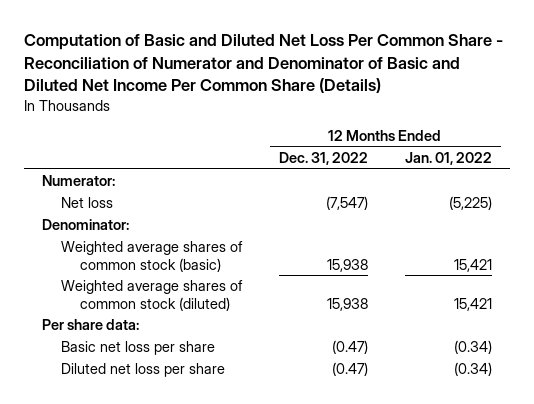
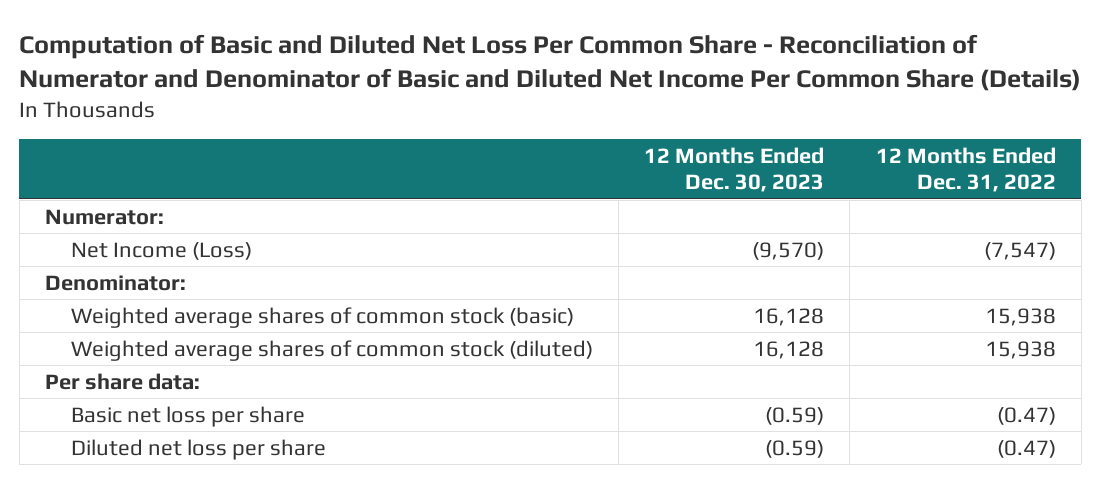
- | 12 Months Ended Dec. 31, 2022 | 12 Months Ended Jan. 01, 2022
+ | 12 Months Ended Dec. 30, 2023 | 12 Months Ended Dec. 31, 2022
- Net loss | (7,547) | (5,225)
+ Net Income (Loss) | (9,570) | (7,547)

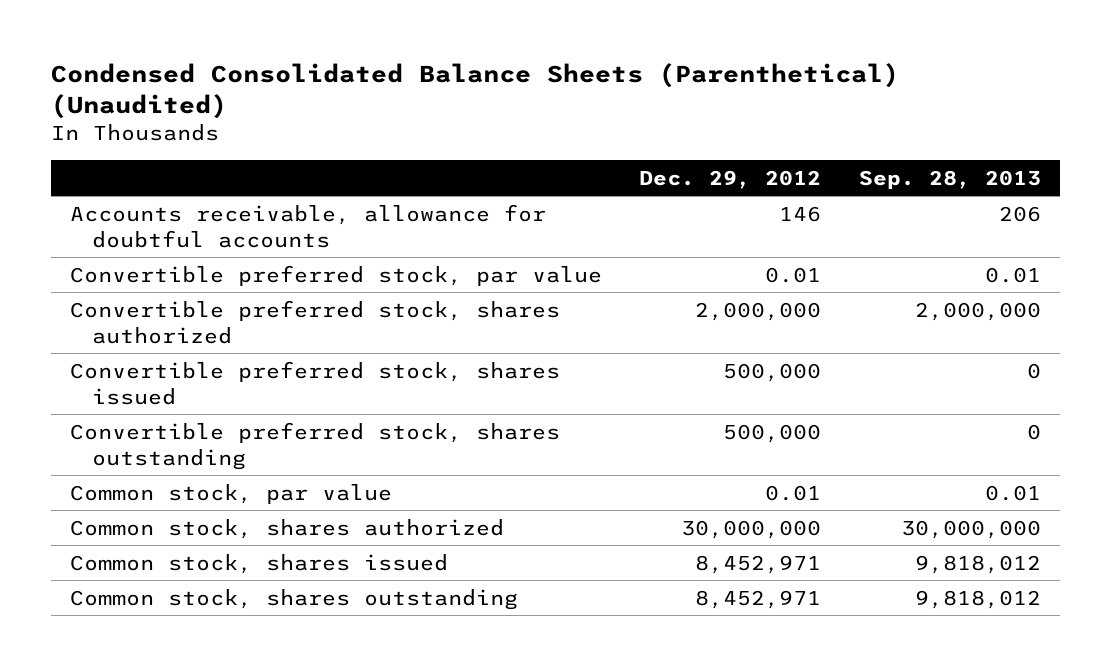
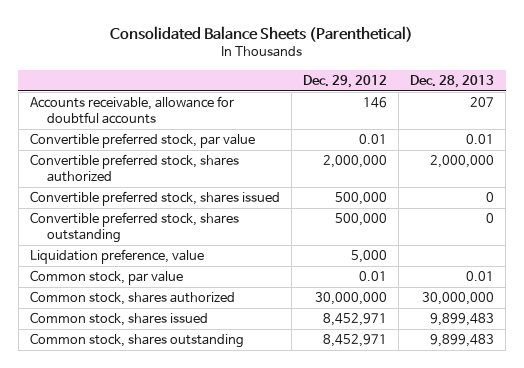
- Condensed Consolidated Balance Sheets (Parenthetical) (Unaudited)
+ Consolidated Balance Sheets (Parenthetical)
- | Dec. 29, 2012 | Sep. 28, 2013
+ | Dec. 29, 2012 | Dec. 28, 2013
+ Liquidation preference, value | 5,000 |

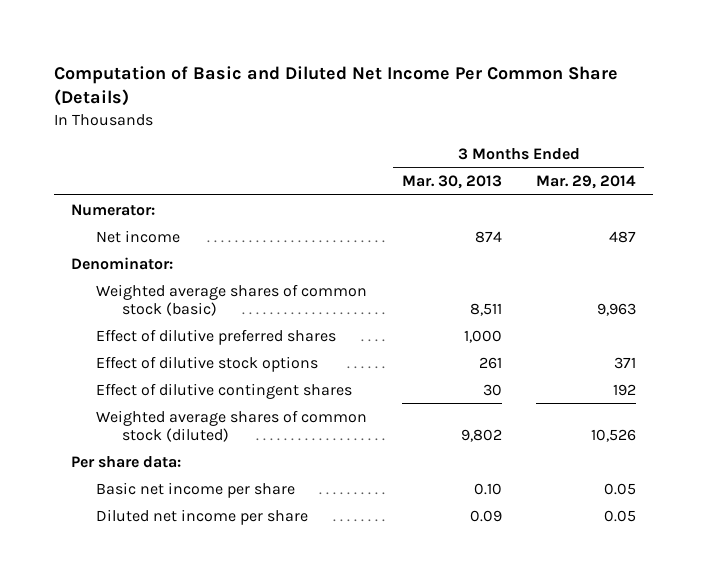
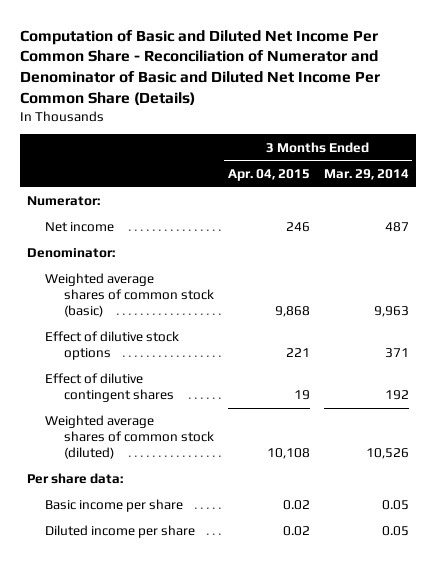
- Computation of Basic and Diluted Net Income Per Common Share (Details)
+ Computation of Basic and Diluted Net Income Per Common Share - Reconciliation of Numerator and Denominator of Basic and Diluted Net Income Per Common Share (Details)
- | 3 Months Ended Mar. 30, 2013 | 3 Months Ended Mar. 29, 2014
+ | 3 Months Ended Apr. 04, 2015 | 3 Months Ended Mar. 29, 2014
- Effect of dilutive preferred shares | 1,000 |
- Basic net income per share | 0.10 | 0.05
- Diluted net income per share | 0.09 | 0.05
+ Basic income per share | 0.02 | 0.05
+ Diluted income per share | 0.02 | 0.05

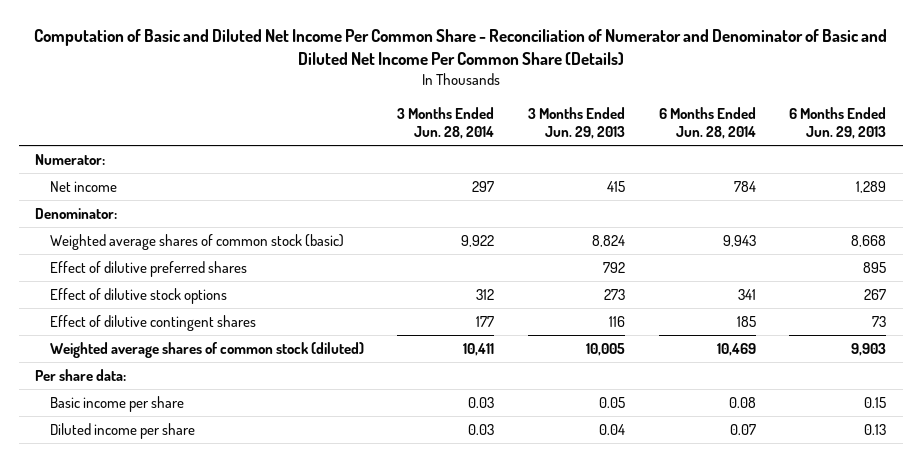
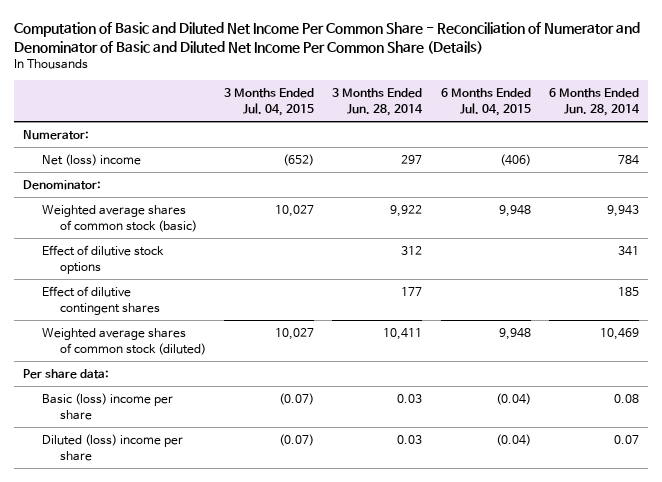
- | 3 Months Ended Jun. 28, 2014 | 3 Months Ended Jun. 29, 2013 | 6 Months Ended Jun. 28, 2014 | 6 Months Ended Jun. 29, 2013
+ | 3 Months Ended Jul. 04, 2015 | 3 Months Ended Jun. 28, 2014 | 6 Months Ended Jul. 04, 2015 | 6 Months Ended Jun. 28, 2014
- Net income | 297 | 415 | 784 | 1,289
+ Net (loss) income | (652) | 297 | (406) | 784
- Effect of dilutive preferred shares | | 792 | | 895
- Basic income per share | 0.03 | 0.05 | 0.08 | 0.15
- Diluted income per share | 0.03 | 0.04 | 0.07 | 0.13
+ Basic (loss) income per share | (0.07) | 0.03 | (0.04) | 0.08
+ Diluted (loss) income per share | (0.07) | 0.03 | (0.04) | 0.07

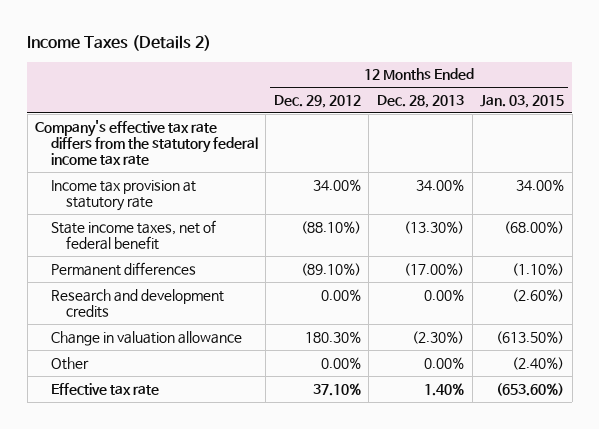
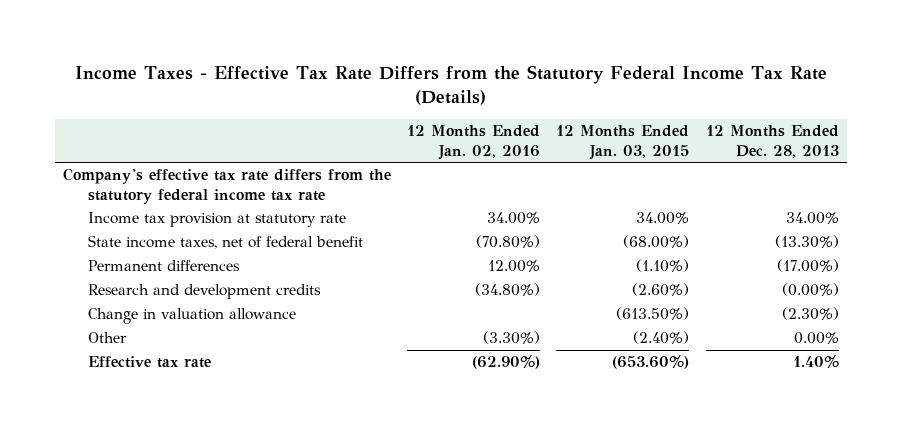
- Income Taxes (Details 2)
+ Income Taxes - Effective Tax Rate Differs from the Statutory Federal Income Tax Rate (Details)
- | 12 Months Ended Dec. 29, 2012 | 12 Months Ended Dec. 28, 2013 | 12 Months Ended Jan. 03, 2015
+ | 12 Months Ended Jan. 02, 2016 | 12 Months Ended Jan. 03, 2015 | 12 Months Ended Dec. 28, 2013
- Research and development credits | 0.00% | 0.00% | (2.60%)
+ Research and development credits | (34.80%) | (2.60%) | (0.00%)

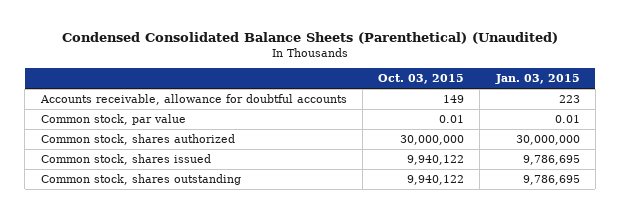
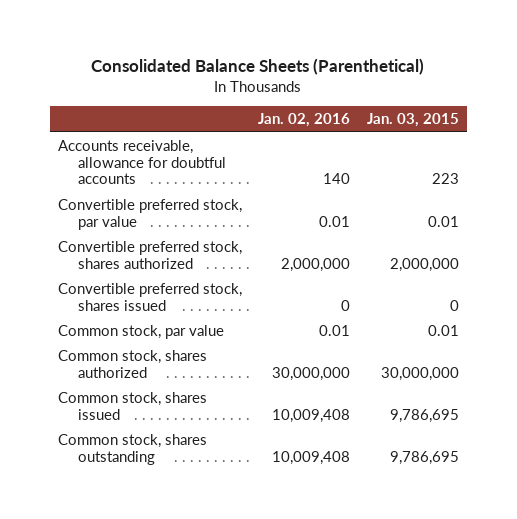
- Condensed Consolidated Balance Sheets (Parenthetical) (Unaudited)
+ Consolidated Balance Sheets (Parenthetical)
- | Oct. 03, 2015 | Jan. 03, 2015
+ | Jan. 02, 2016 | Jan. 03, 2015
+ Convertible preferred stock, par value | 0.01 | 0.01
+ Convertible preferred stock, shares authorized | 2,000,000 | 2,000,000
+ Convertible preferred stock, shares issued | 0 | 0

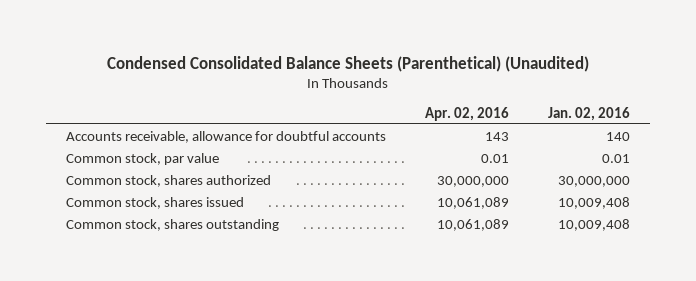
- Consolidated Balance Sheets (Parenthetical)
+ Condensed Consolidated Balance Sheets (Parenthetical) (Unaudited)
- | Jan. 02, 2016 | Jan. 03, 2015
+ | Apr. 02, 2016 | Jan. 02, 2016
- Convertible preferred stock, par value | 0.01 | 0.01
- Convertible preferred stock, shares authorized | 2,000,000 | 2,000,000
- Convertible preferred stock, shares issued | 0 | 0

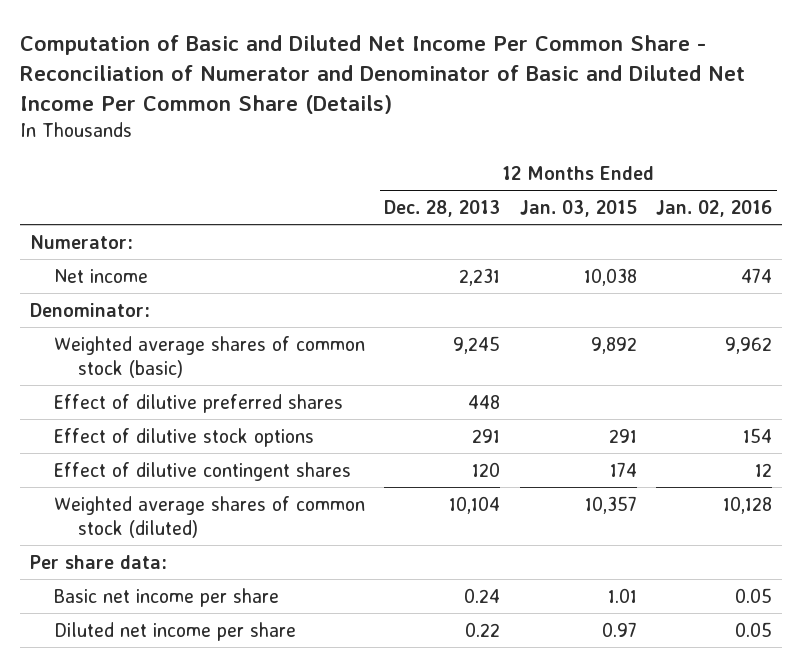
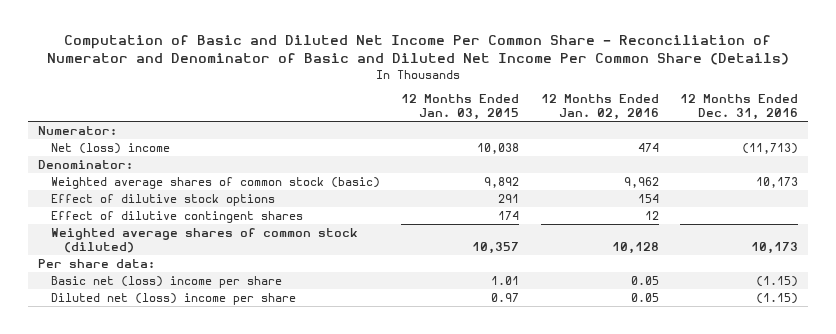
- | 12 Months Ended Dec. 28, 2013 | 12 Months Ended Jan. 03, 2015 | 12 Months Ended Jan. 02, 2016
+ | 12 Months Ended Jan. 03, 2015 | 12 Months Ended Jan. 02, 2016 | 12 Months Ended Dec. 31, 2016
- Net income | 2,231 | 10,038 | 474
+ Net (loss) income | 10,038 | 474 | (11,713)
- Effect of dilutive preferred shares | 448 | |
- Basic net income per share | 0.24 | 1.01 | 0.05
- Diluted net income per share | 0.22 | 0.97 | 0.05
+ Basic net (loss) income per share | 1.01 | 0.05 | (1.15)
+ Diluted net (loss) income per share | 0.97 | 0.05 | (1.15)

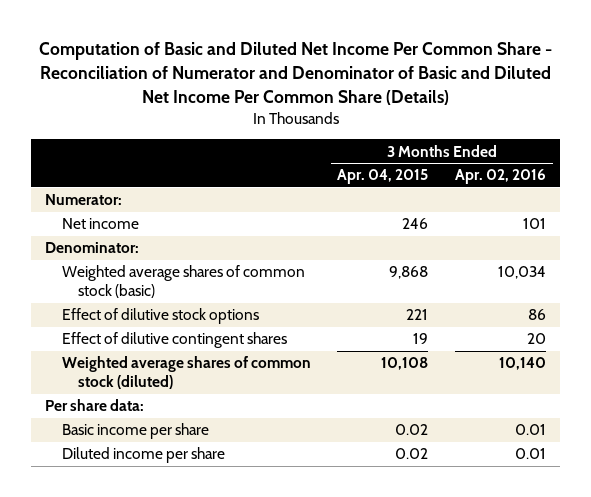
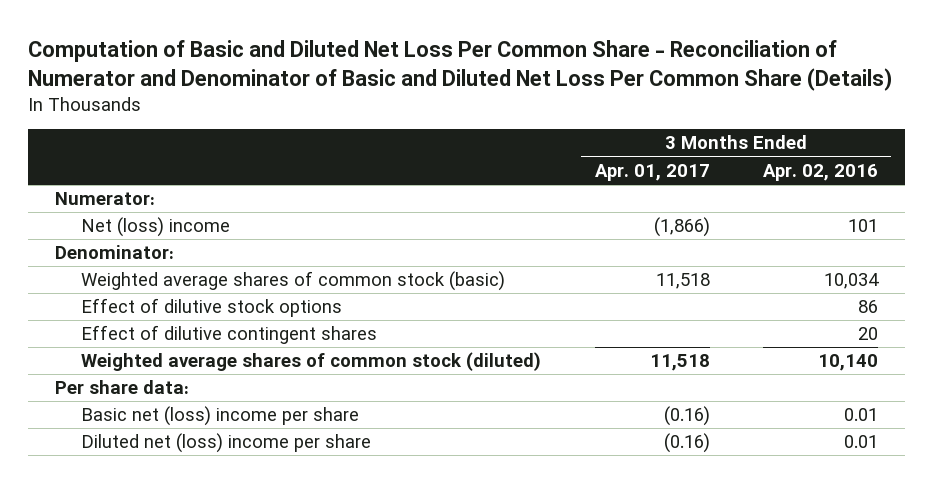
- Computation of Basic and Diluted Net Income Per Common Share - Reconciliation of Numerator and Denominator of Basic and Diluted Net Income Per Common Share (Details)
+ Computation of Basic and Diluted Net Loss Per Common Share - Reconciliation of Numerator and Denominator of Basic and Diluted Net Loss Per Common Share (Details)
- | 3 Months Ended Apr. 04, 2015 | 3 Months Ended Apr. 02, 2016
+ | 3 Months Ended Apr. 01, 2017 | 3 Months Ended Apr. 02, 2016
- Net income | 246 | 101
+ Net (loss) income | (1,866) | 101
- Basic income per share | 0.02 | 0.01
- Diluted income per share | 0.02 | 0.01
+ Basic net (loss) income per share | (0.16) | 0.01
+ Diluted net (loss) income per share | (0.16) | 0.01

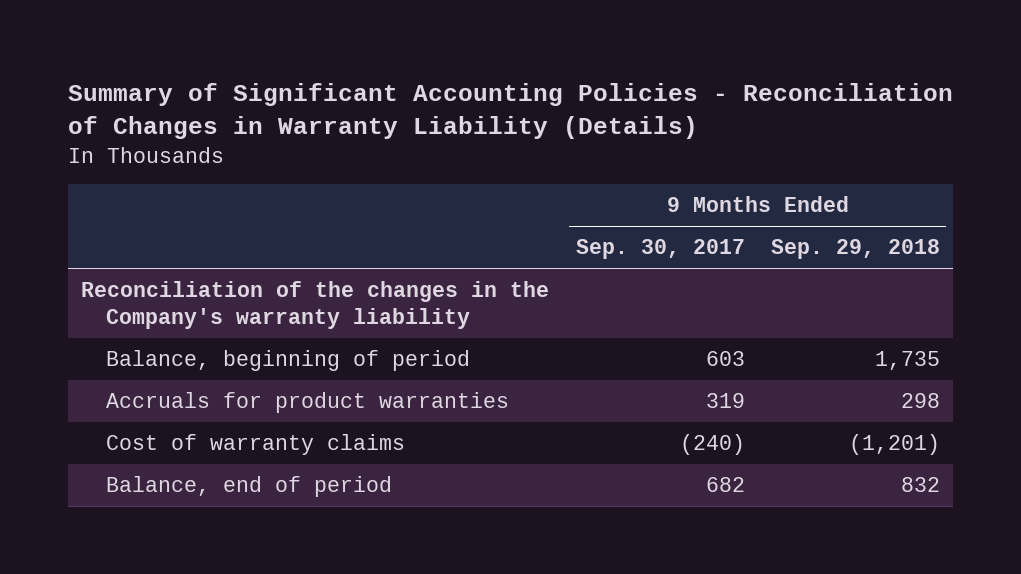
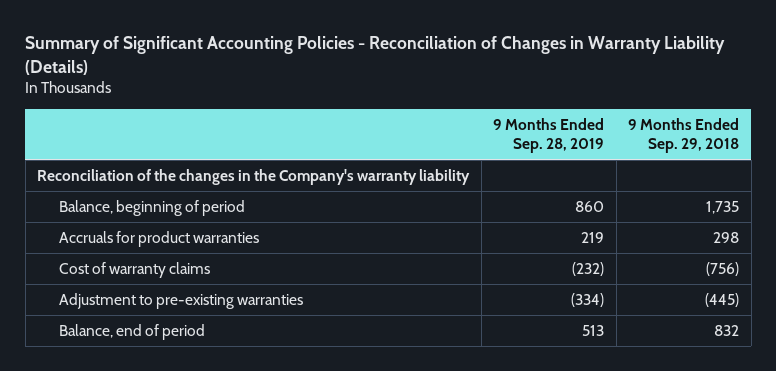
- | 9 Months Ended Sep. 30, 2017 | 9 Months Ended Sep. 29, 2018
+ | 9 Months Ended Sep. 28, 2019 | 9 Months Ended Sep. 29, 2018
- Cost of warranty claims | (240) | (1,201)
+ Cost of warranty claims | (232) | (756)
+ Adjustment to pre-existing warranties | (334) | (445)

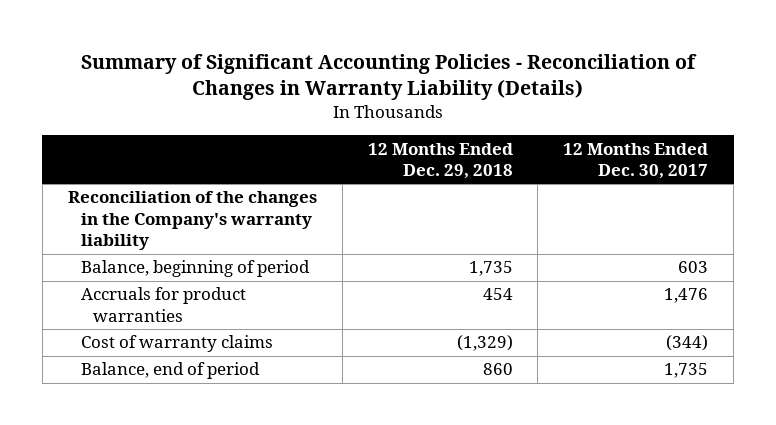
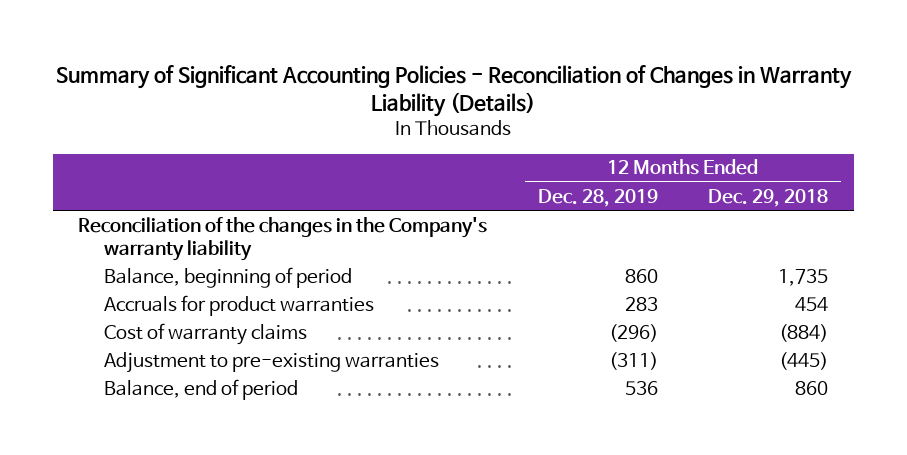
- | 12 Months Ended Dec. 29, 2018 | 12 Months Ended Dec. 30, 2017
+ | 12 Months Ended Dec. 28, 2019 | 12 Months Ended Dec. 29, 2018
- Cost of warranty claims | (1,329) | (344)
+ Cost of warranty claims | (296) | (884)
+ Adjustment to pre-existing warranties | (311) | (445)

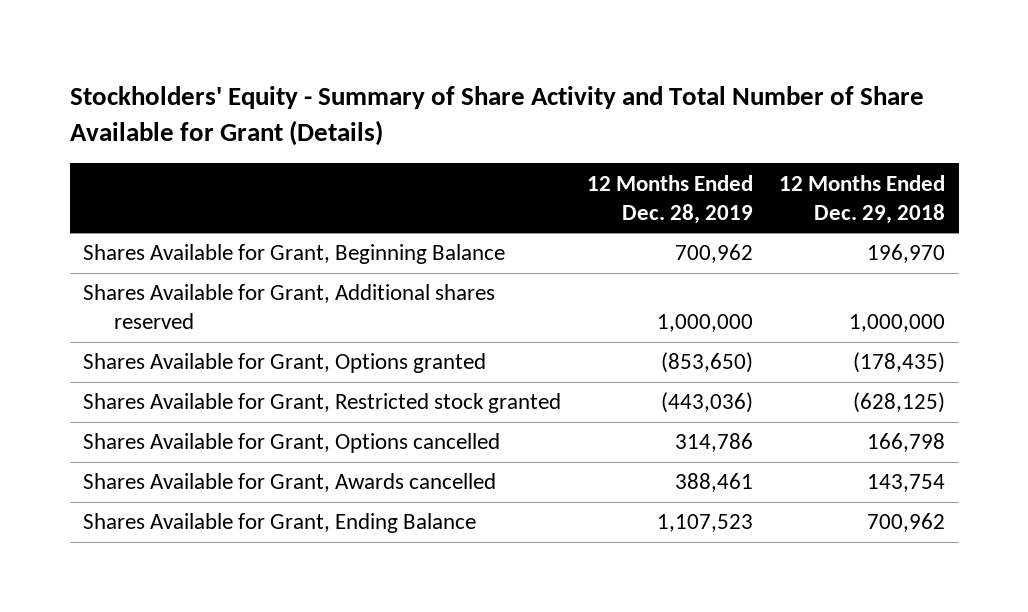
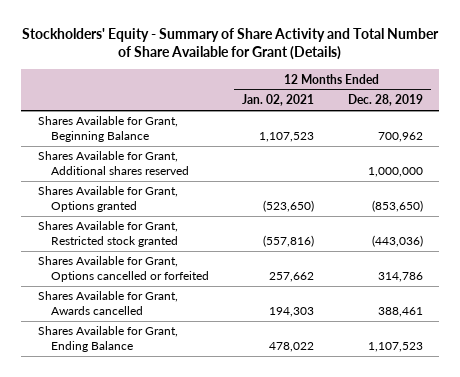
- | 12 Months Ended Dec. 28, 2019 | 12 Months Ended Dec. 29, 2018
+ | 12 Months Ended Jan. 02, 2021 | 12 Months Ended Dec. 28, 2019
- Shares Available for Grant, Options cancelled | 314,786 | 166,798
+ Shares Available for Grant, Options cancelled or forfeited | 257,662 | 314,786

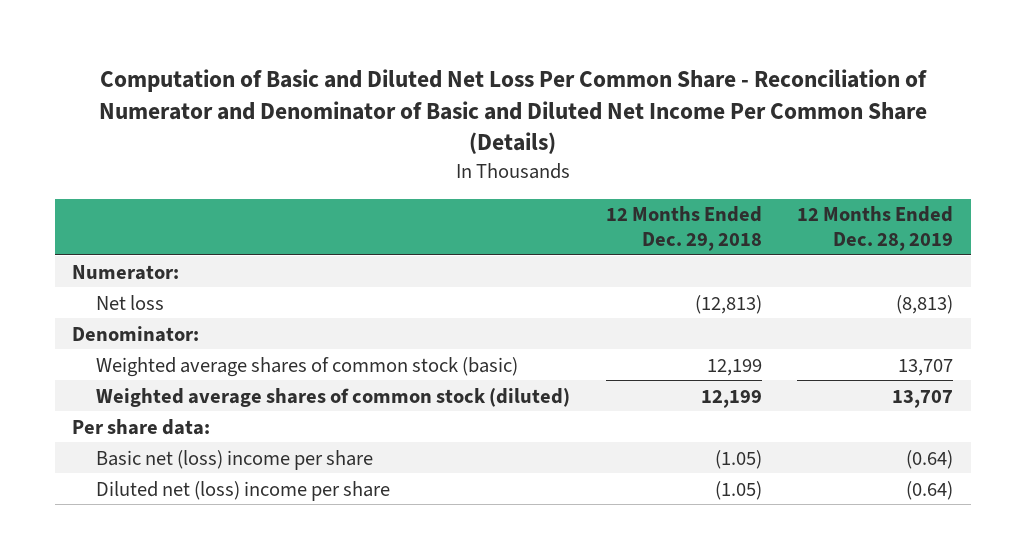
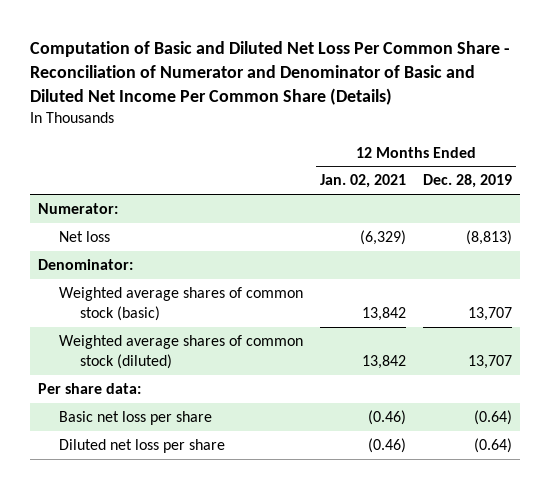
- | 12 Months Ended Dec. 29, 2018 | 12 Months Ended Dec. 28, 2019
+ | 12 Months Ended Jan. 02, 2021 | 12 Months Ended Dec. 28, 2019
- Basic net (loss) income per share | (1.05) | (0.64)
- Diluted net (loss) income per share | (1.05) | (0.64)
+ Basic net loss per share | (0.46) | (0.64)
+ Diluted net loss per share | (0.46) | (0.64)

